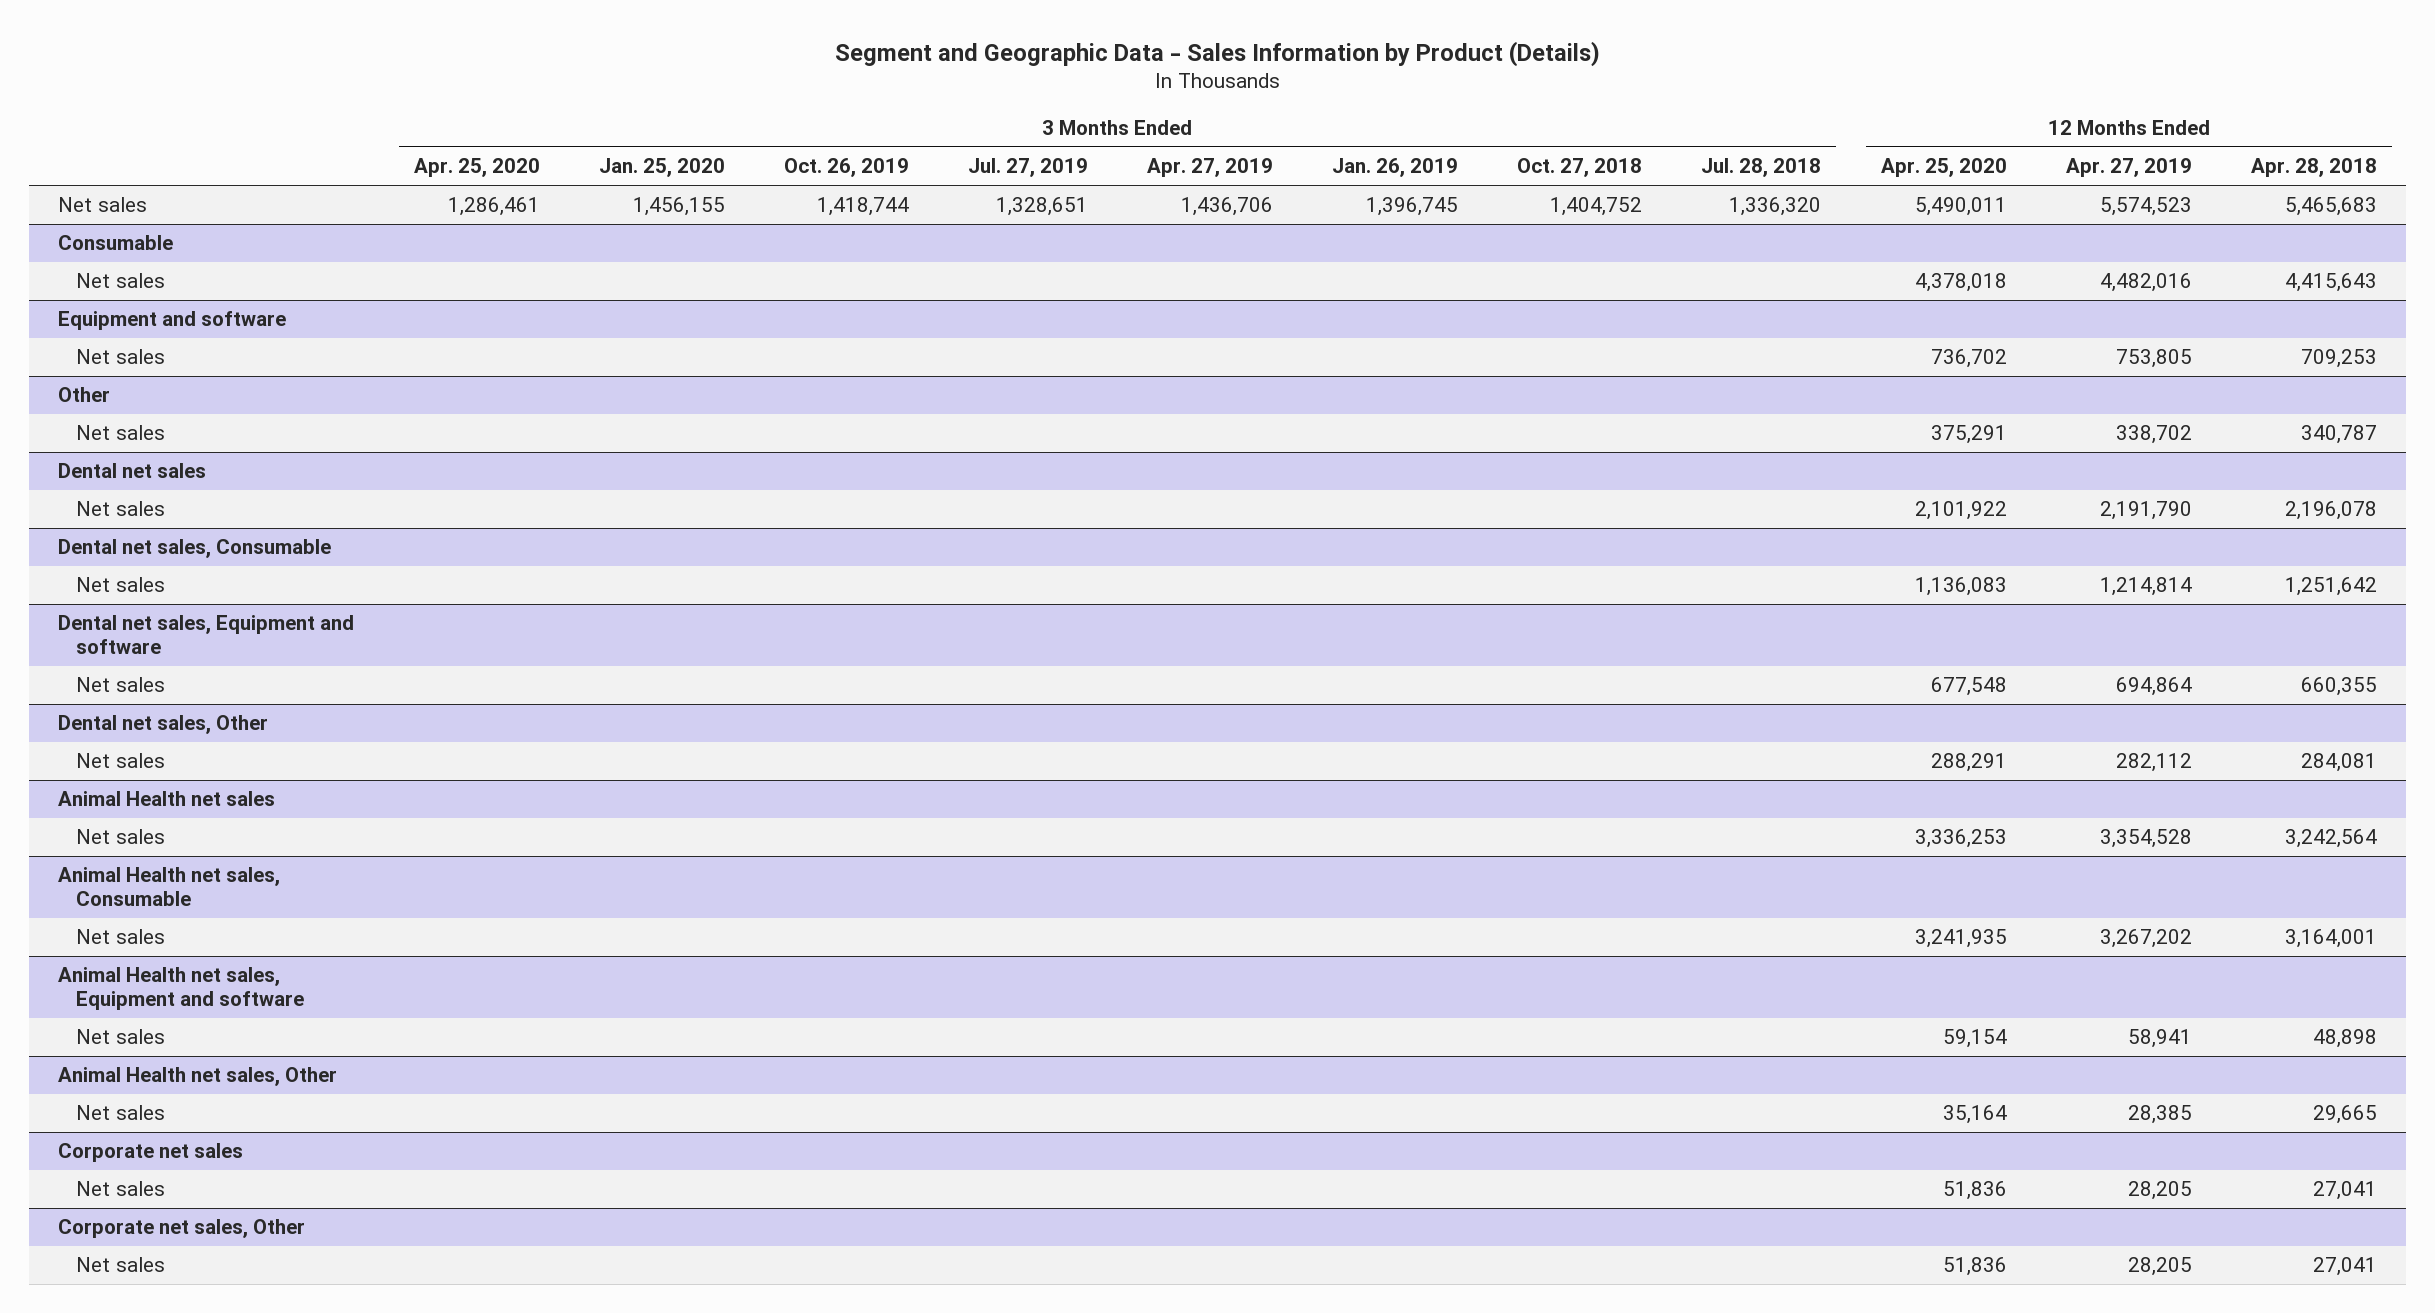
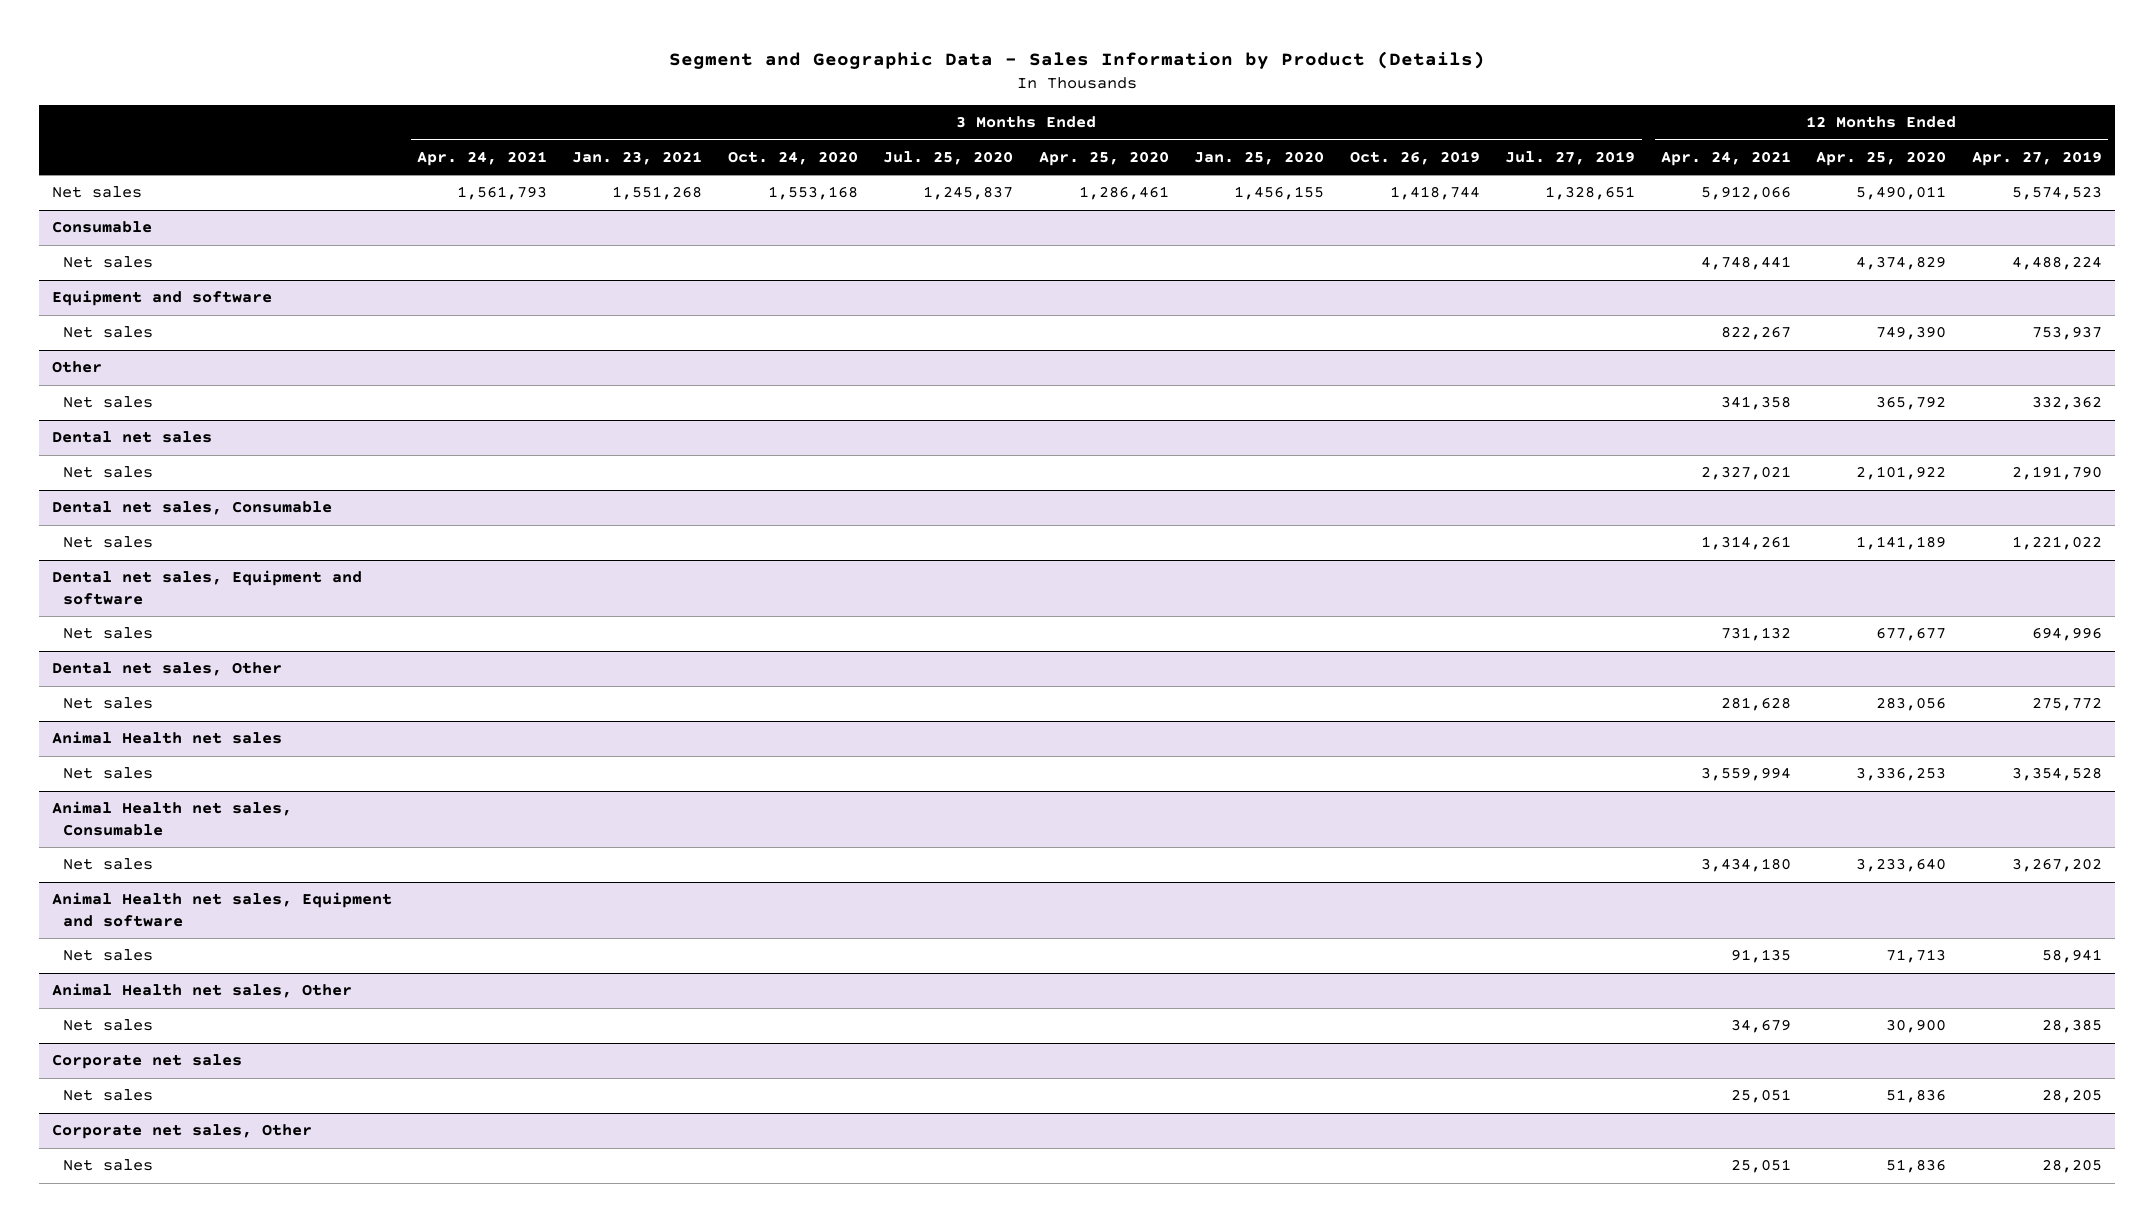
- | 3 Months Ended Apr. 25, 2020 | 3 Months Ended Jan. 25, 2020 | 3 Months Ended Oct. 26, 2019 | 3 Months Ended Jul. 27, 2019 | 3 Months Ended Apr. 27, 2019 | 3 Months Ended Jan. 26, 2019 | 3 Months Ended Oct. 27, 2018 | 3 Months Ended Jul. 28, 2018 | 12 Months Ended Apr. 25, 2020 | 12 Months Ended Apr. 27, 2019 | 12 Months Ended Apr. 28, 2018
+ | 3 Months Ended Apr. 24, 2021 | 3 Months Ended Jan. 23, 2021 | 3 Months Ended Oct. 24, 2020 | 3 Months Ended Jul. 25, 2020 | 3 Months Ended Apr. 25, 2020 | 3 Months Ended Jan. 25, 2020 | 3 Months Ended Oct. 26, 2019 | 3 Months Ended Jul. 27, 2019 | 12 Months Ended Apr. 24, 2021 | 12 Months Ended Apr. 25, 2020 | 12 Months Ended Apr. 27, 2019
@ Consumable
- Net sales | | | | | | | | | 4,378,018 | 4,482,016 | 4,415,643
+ Net sales | | | | | | | | | 4,748,441 | 4,374,829 | 4,488,224
@ Equipment and software
- Net sales | | | | | | | | | 736,702 | 753,805 | 709,253
+ Net sales | | | | | | | | | 822,267 | 749,390 | 753,937
@ Other
- Net sales | | | | | | | | | 375,291 | 338,702 | 340,787
+ Net sales | | | | | | | | | 341,358 | 365,792 | 332,362
@ Dental net sales, Consumable
- Net sales | | | | | | | | | 1,136,083 | 1,214,814 | 1,251,642
+ Net sales | | | | | | | | | 1,314,261 | 1,141,189 | 1,221,022
@ Dental net sales, Equipment and software
- Net sales | | | | | | | | | 677,548 | 694,864 | 660,355
+ Net sales | | | | | | | | | 731,132 | 677,677 | 694,996
@ Dental net sales, Other
- Net sales | | | | | | | | | 288,291 | 282,112 | 284,081
+ Net sales | | | | | | | | | 281,628 | 283,056 | 275,772
@ Animal Health net sales, Consumable
- Net sales | | | | | | | | | 3,241,935 | 3,267,202 | 3,164,001
+ Net sales | | | | | | | | | 3,434,180 | 3,233,640 | 3,267,202
@ Animal Health net sales, Equipment and software
- Net sales | | | | | | | | | 59,154 | 58,941 | 48,898
+ Net sales | | | | | | | | | 91,135 | 71,713 | 58,941
@ Animal Health net sales, Other
- Net sales | | | | | | | | | 35,164 | 28,385 | 29,665
+ Net sales | | | | | | | | | 34,679 | 30,900 | 28,385

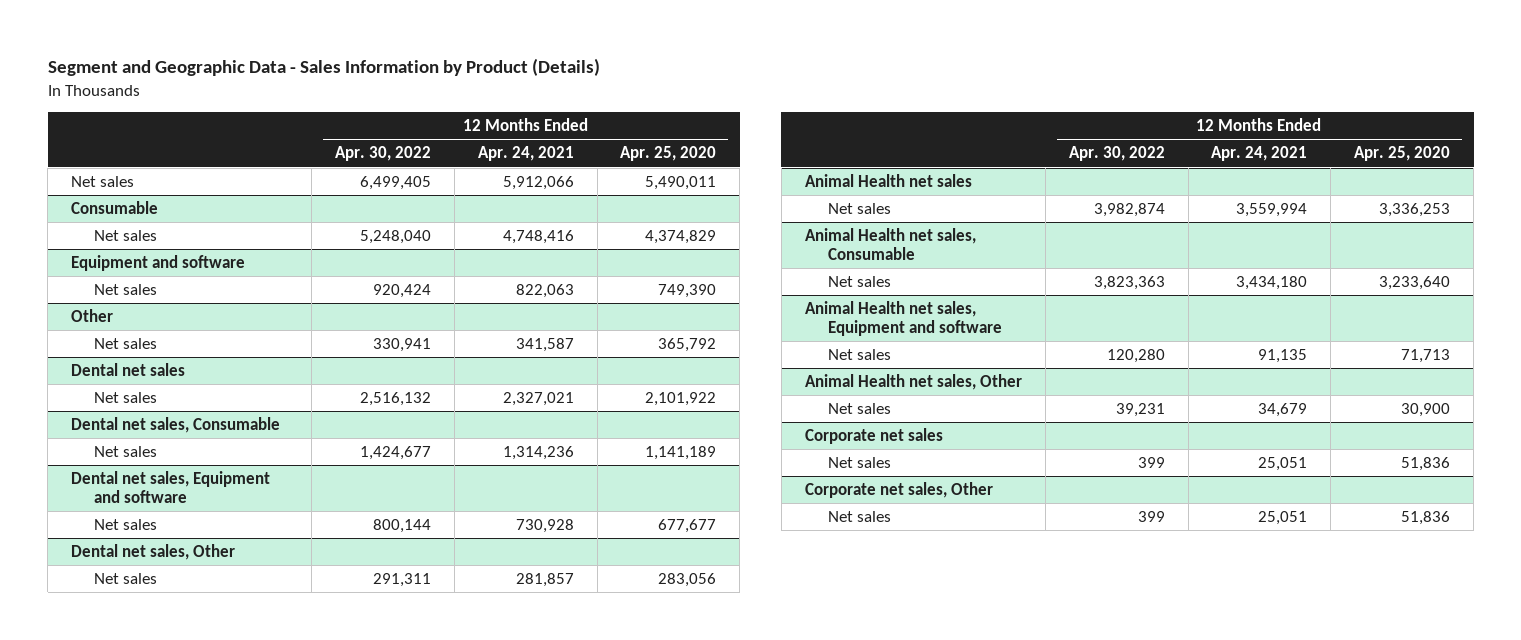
- | 3 Months Ended Apr. 24, 2021 | 3 Months Ended Jan. 23, 2021 | 3 Months Ended Oct. 24, 2020 | 3 Months Ended Jul. 25, 2020 | 3 Months Ended Apr. 25, 2020 | 3 Months Ended Jan. 25, 2020 | 3 Months Ended Oct. 26, 2019 | 3 Months Ended Jul. 27, 2019 | 12 Months Ended Apr. 24, 2021 | 12 Months Ended Apr. 25, 2020 | 12 Months Ended Apr. 27, 2019
+ | 12 Months Ended Apr. 30, 2022 | 12 Months Ended Apr. 24, 2021 | 12 Months Ended Apr. 25, 2020
@ Consumable
- Net sales | | | | | | | | | 4,748,441 | 4,374,829 | 4,488,224
+ Net sales | 5,248,040 | 4,748,416 | 4,374,829
@ Equipment and software
- Net sales | | | | | | | | | 822,267 | 749,390 | 753,937
+ Net sales | 920,424 | 822,063 | 749,390
@ Other
- Net sales | | | | | | | | | 341,358 | 365,792 | 332,362
+ Net sales | 330,941 | 341,587 | 365,792
@ Dental net sales, Consumable
- Net sales | | | | | | | | | 1,314,261 | 1,141,189 | 1,221,022
+ Net sales | 1,424,677 | 1,314,236 | 1,141,189
@ Dental net sales, Equipment and software
- Net sales | | | | | | | | | 731,132 | 677,677 | 694,996
+ Net sales | 800,144 | 730,928 | 677,677
@ Dental net sales, Other
- Net sales | | | | | | | | | 281,628 | 283,056 | 275,772
+ Net sales | 291,311 | 281,857 | 283,056

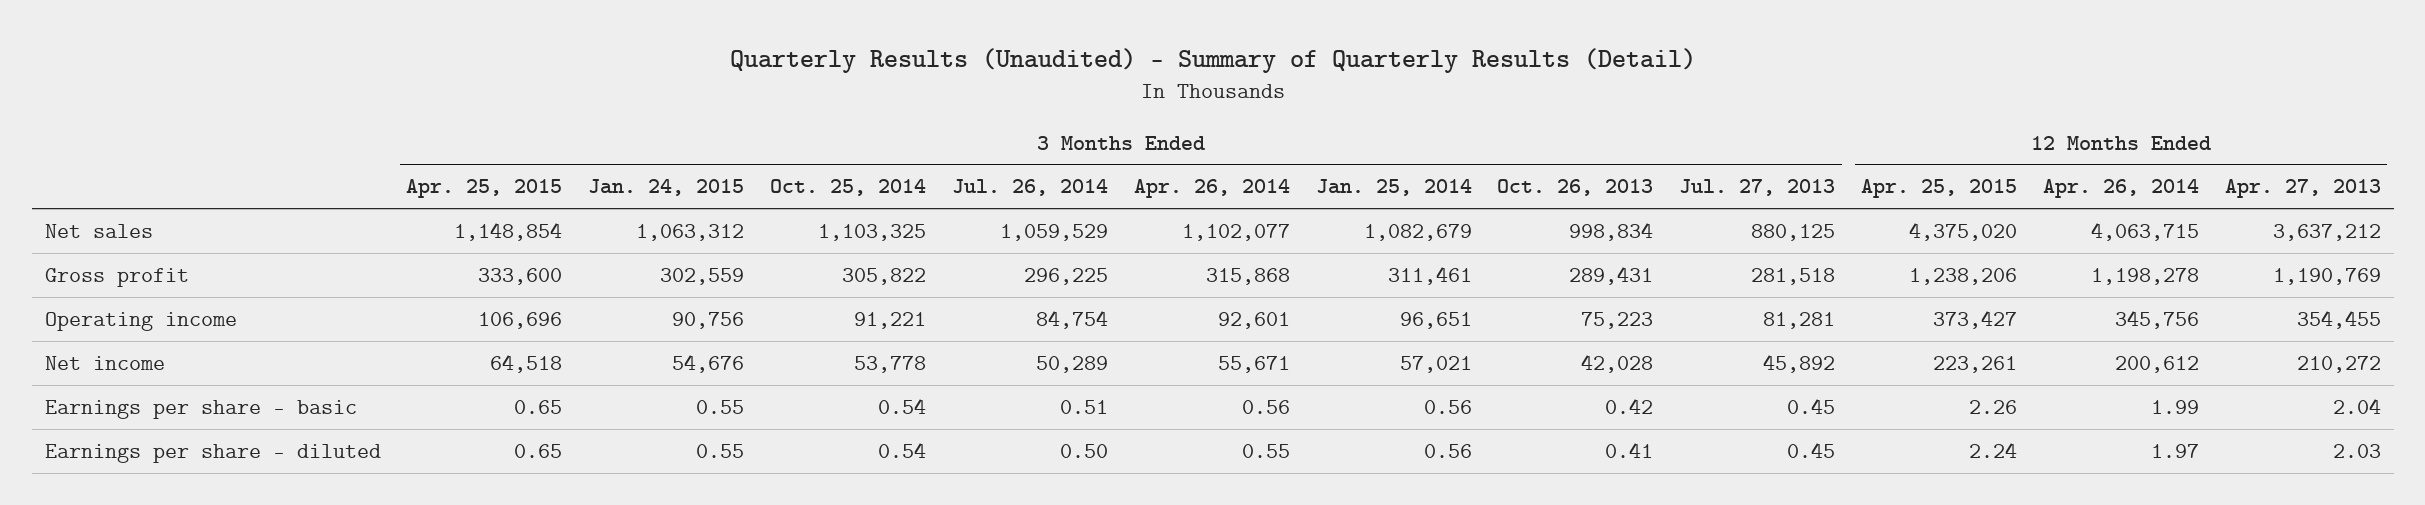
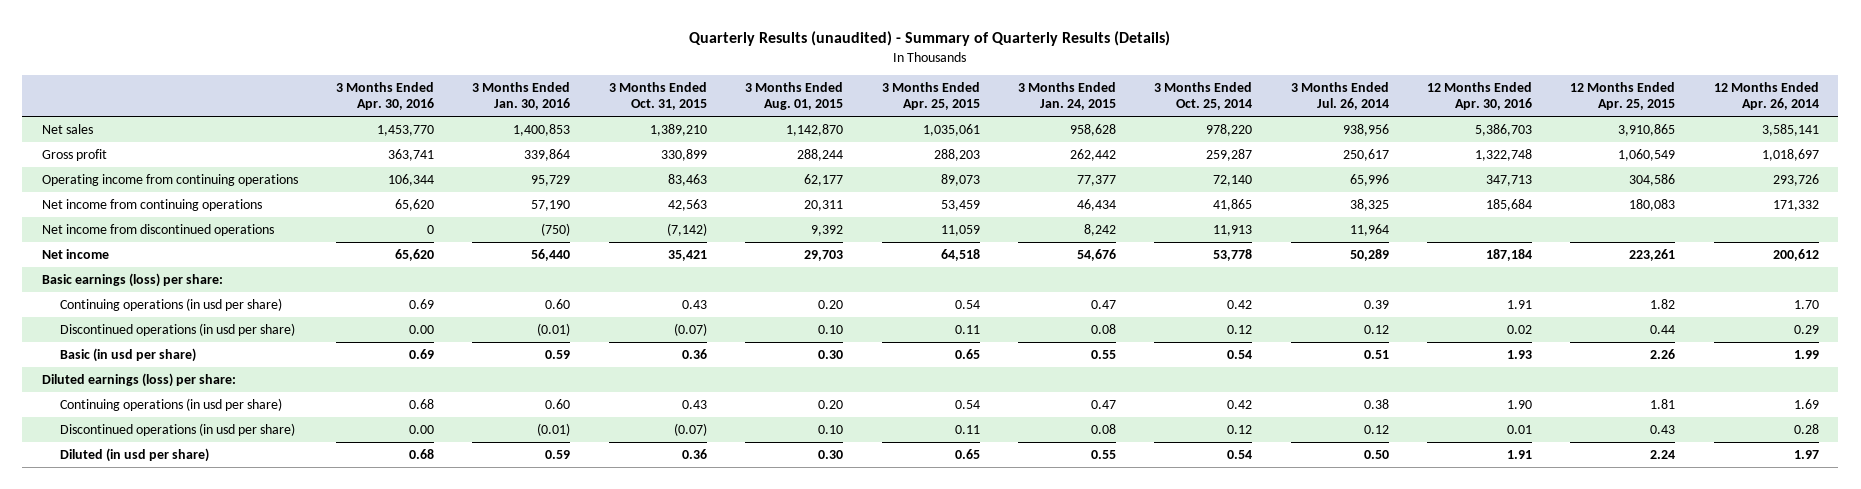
- Quarterly Results (Unaudited) - Summary of Quarterly Results (Detail)
+ Quarterly Results (unaudited) - Summary of Quarterly Results (Details)
- | 3 Months Ended Apr. 25, 2015 | 3 Months Ended Jan. 24, 2015 | 3 Months Ended Oct. 25, 2014 | 3 Months Ended Jul. 26, 2014 | 3 Months Ended Apr. 26, 2014 | 3 Months Ended Jan. 25, 2014 | 3 Months Ended Oct. 26, 2013 | 3 Months Ended Jul. 27, 2013 | 12 Months Ended Apr. 25, 2015 | 12 Months Ended Apr. 26, 2014 | 12 Months Ended Apr. 27, 2013
+ | 3 Months Ended Apr. 30, 2016 | 3 Months Ended Jan. 30, 2016 | 3 Months Ended Oct. 31, 2015 | 3 Months Ended Aug. 01, 2015 | 3 Months Ended Apr. 25, 2015 | 3 Months Ended Jan. 24, 2015 | 3 Months Ended Oct. 25, 2014 | 3 Months Ended Jul. 26, 2014 | 12 Months Ended Apr. 30, 2016 | 12 Months Ended Apr. 25, 2015 | 12 Months Ended Apr. 26, 2014
- Net sales | 1,148,854 | 1,063,312 | 1,103,325 | 1,059,529 | 1,102,077 | 1,082,679 | 998,834 | 880,125 | 4,375,020 | 4,063,715 | 3,637,212
- Gross profit | 333,600 | 302,559 | 305,822 | 296,225 | 315,868 | 311,461 | 289,431 | 281,518 | 1,238,206 | 1,198,278 | 1,190,769
- Operating income | 106,696 | 90,756 | 91,221 | 84,754 | 92,601 | 96,651 | 75,223 | 81,281 | 373,427 | 345,756 | 354,455
+ Net sales | 1,453,770 | 1,400,853 | 1,389,210 | 1,142,870 | 1,035,061 | 958,628 | 978,220 | 938,956 | 5,386,703 | 3,910,865 | 3,585,141
+ Gross profit | 363,741 | 339,864 | 330,899 | 288,244 | 288,203 | 262,442 | 259,287 | 250,617 | 1,322,748 | 1,060,549 | 1,018,697
+ Operating income from continuing operations | 106,344 | 95,729 | 83,463 | 62,177 | 89,073 | 77,377 | 72,140 | 65,996 | 347,713 | 304,586 | 293,726
+ Net income from continuing operations | 65,620 | 57,190 | 42,563 | 20,311 | 53,459 | 46,434 | 41,865 | 38,325 | 185,684 | 180,083 | 171,332
+ Net income from discontinued operations | 0 | (750) | (7,142) | 9,392 | 11,059 | 8,242 | 11,913 | 11,964 | | |
- Earnings per share - basic | 0.65 | 0.55 | 0.54 | 0.51 | 0.56 | 0.56 | 0.42 | 0.45 | 2.26 | 1.99 | 2.04
- Earnings per share - diluted | 0.65 | 0.55 | 0.54 | 0.50 | 0.55 | 0.56 | 0.41 | 0.45 | 2.24 | 1.97 | 2.03
+ Basic earnings (loss) per share:
+ Continuing operations (in usd per share) | 0.69 | 0.60 | 0.43 | 0.20 | 0.54 | 0.47 | 0.42 | 0.39 | 1.91 | 1.82 | 1.70
+ Discontinued operations (in usd per share) | 0.00 | (0.01) | (0.07) | 0.10 | 0.11 | 0.08 | 0.12 | 0.12 | 0.02 | 0.44 | 0.29
+ Basic (in usd per share) | 0.69 | 0.59 | 0.36 | 0.30 | 0.65 | 0.55 | 0.54 | 0.51 | 1.93 | 2.26 | 1.99
+ Diluted earnings (loss) per share:
+ Continuing operations (in usd per share) | 0.68 | 0.60 | 0.43 | 0.20 | 0.54 | 0.47 | 0.42 | 0.38 | 1.90 | 1.81 | 1.69
+ Discontinued operations (in usd per share) | 0.00 | (0.01) | (0.07) | 0.10 | 0.11 | 0.08 | 0.12 | 0.12 | 0.01 | 0.43 | 0.28
+ Diluted (in usd per share) | 0.68 | 0.59 | 0.36 | 0.30 | 0.65 | 0.55 | 0.54 | 0.50 | 1.91 | 2.24 | 1.97

